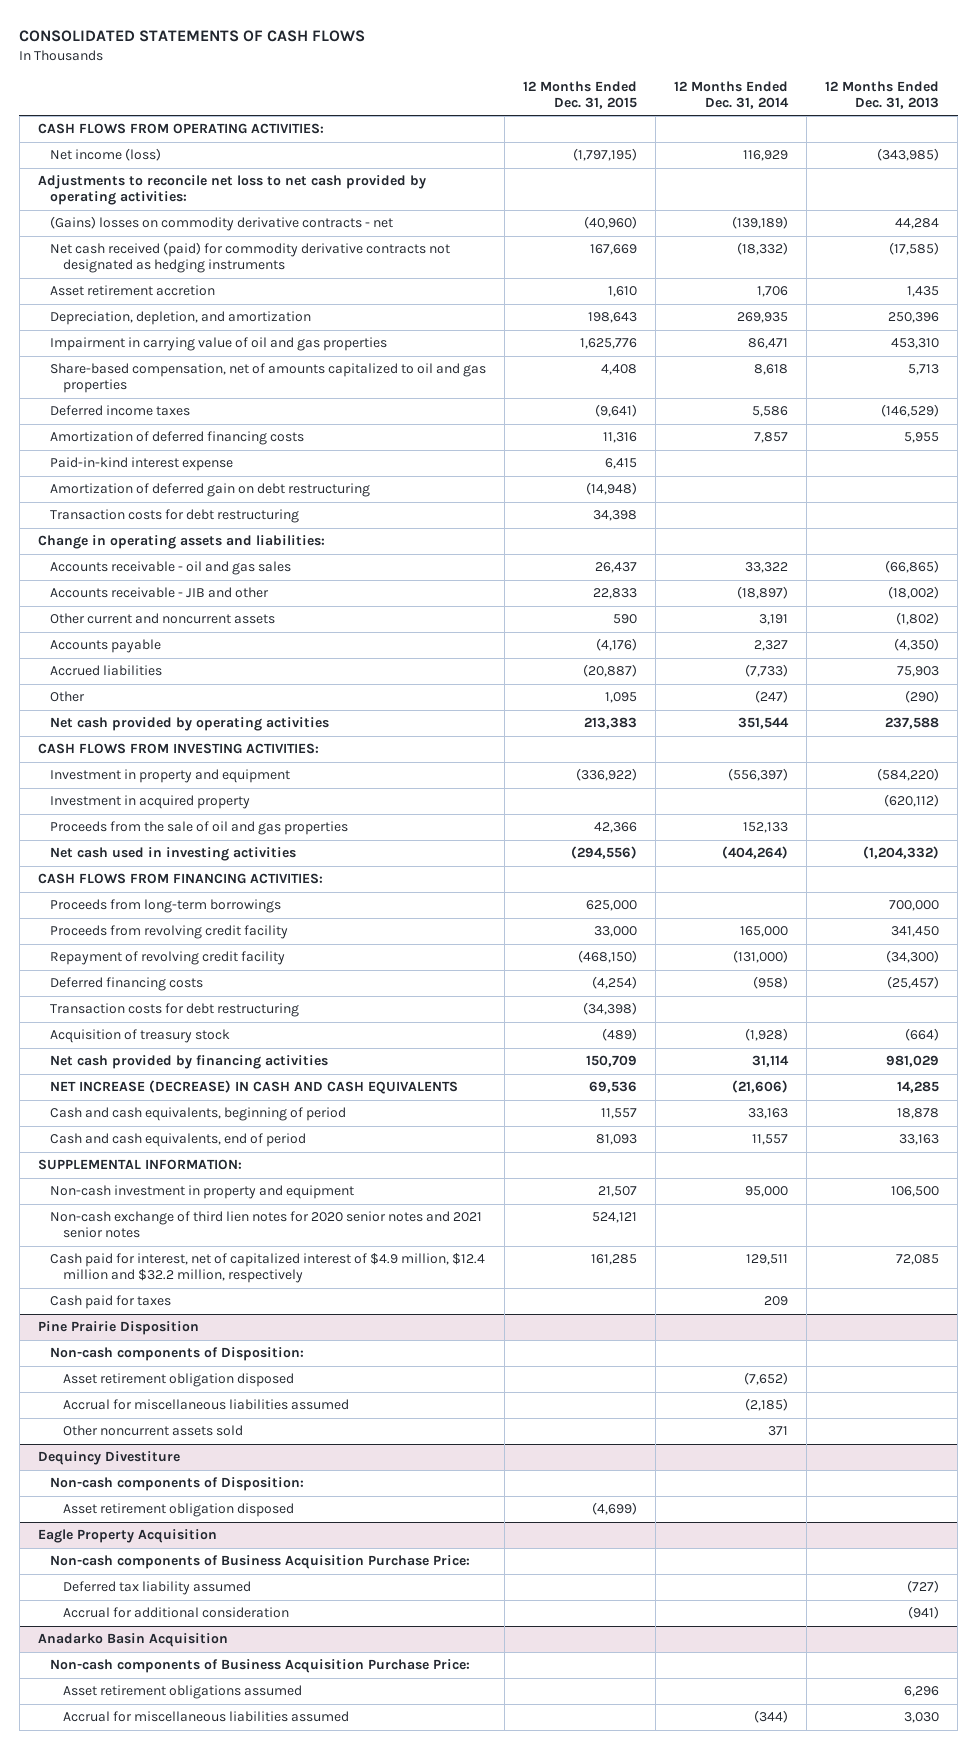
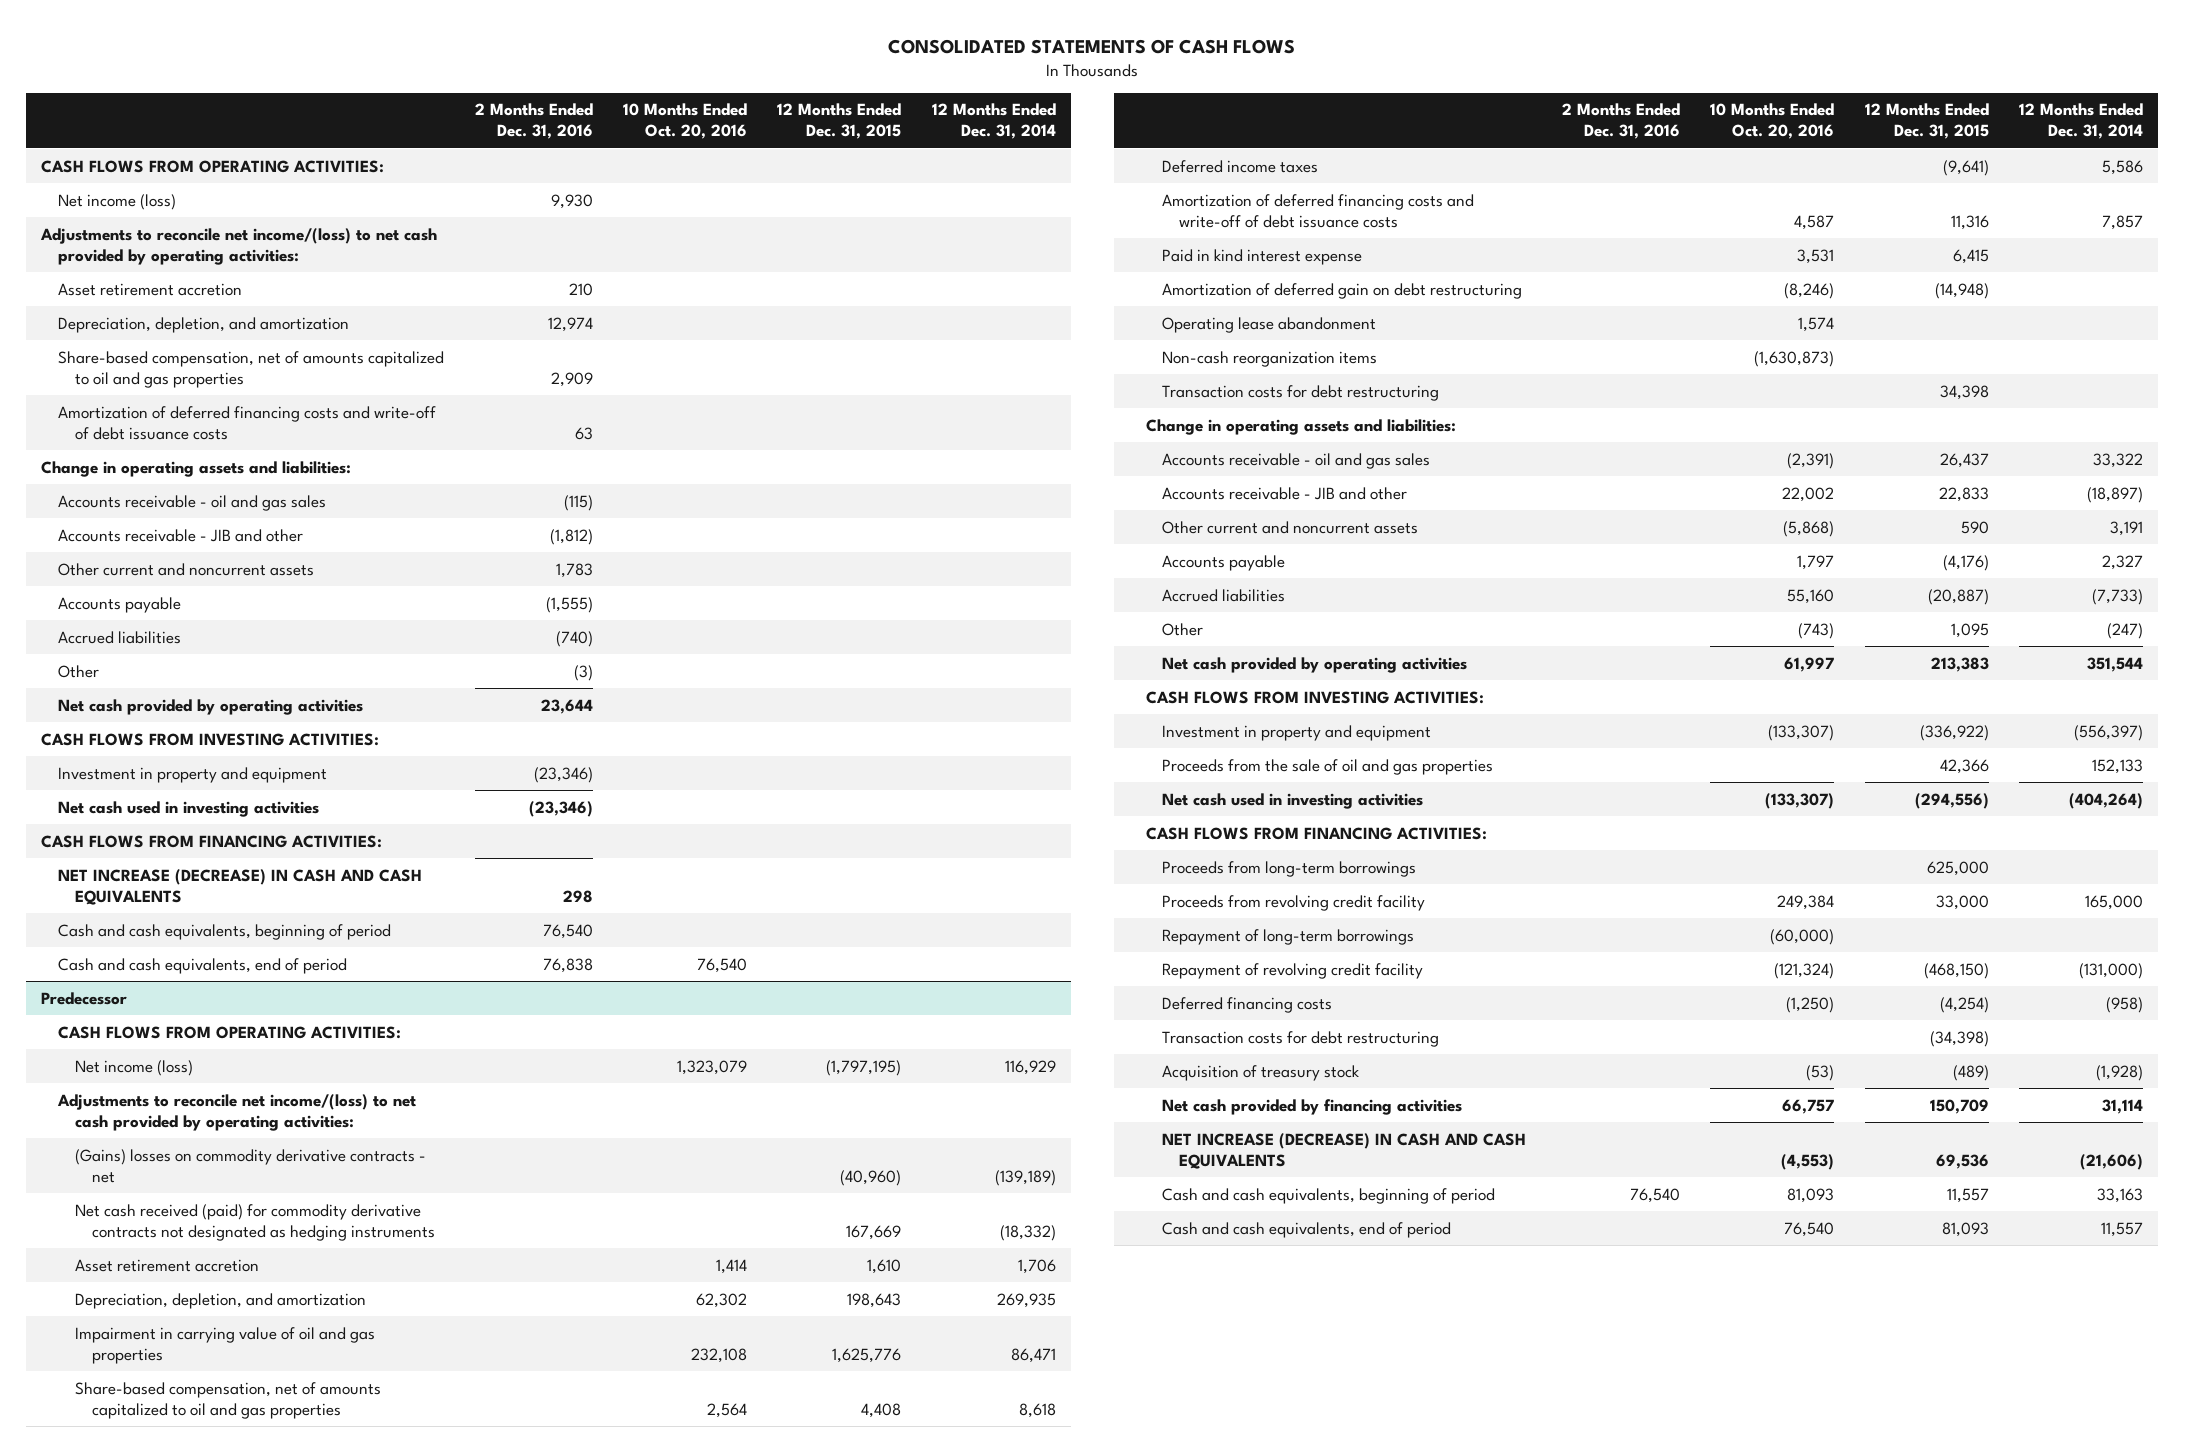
- | 12 Months Ended Dec. 31, 2015 | 12 Months Ended Dec. 31, 2014 | 12 Months Ended Dec. 31, 2013
+ | 2 Months Ended Dec. 31, 2016 | 10 Months Ended Oct. 20, 2016 | 12 Months Ended Dec. 31, 2015 | 12 Months Ended Dec. 31, 2014
+ Net income (loss) | 9,930 | | |
+ Adjustments to reconcile net income/(loss) to net cash provided by operating activities:
+ Asset retirement accretion | 210 | | |
+ Depreciation, depletion, and amortization | 12,974 | | |
+ Share-based compensation, net of amounts capitalized to oil and gas properties | 2,909 | | |
+ Amortization of deferred financing costs and write-off of debt issuance costs | 63 | | |
+ Change in operating assets and liabilities:
+ Accounts receivable - oil and gas sales | (115) | | |
+ Accounts receivable - JIB and other | (1,812) | | |
+ Other current and noncurrent assets | 1,783 | | |
+ Accounts payable | (1,555) | | |
+ Accrued liabilities | (740) | | |
+ Other | (3) | | |
+ Net cash provided by operating activities | 23,644 | | |
+ CASH FLOWS FROM INVESTING ACTIVITIES:
+ Investment in property and equipment | (23,346) | | |
+ Net cash used in investing activities | (23,346) | | |
+ CASH FLOWS FROM FINANCING ACTIVITIES:
+ NET INCREASE (DECREASE) IN CASH AND CASH EQUIVALENTS | 298 | | |
+ Cash and cash equivalents, beginning of period | 76,540 | | |
+ Cash and cash equivalents, end of period | 76,838 | 76,540 | |
+ Predecessor
+ CASH FLOWS FROM OPERATING ACTIVITIES:
- Adjustments to reconcile net loss to net cash provided by operating activities:
+ Adjustments to reconcile net income/(loss) to net cash provided by operating activities:
- Amortization of deferred financing costs | 11,316 | 7,857 | 5,955
- Paid-in-kind interest expense | 6,415 | |
+ Amortization of deferred financing costs and write-off of debt issuance costs | | 4,587 | 11,316 | 7,857
+ Paid in kind interest expense | | 3,531 | 6,415 |
+ Operating lease abandonment | | 1,574 | |
+ Non-cash reorganization items | | (1,630,873) | |
- Investment in acquired property | | | (620,112)
+ Repayment of long-term borrowings | | (60,000) | |
- SUPPLEMENTAL INFORMATION:
- Non-cash investment in property and equipment | 21,507 | 95,000 | 106,500
- Non-cash exchange of third lien notes for 2020 senior notes and 2021 senior notes | 524,121 | |
- Cash paid for interest, net of capitalized interest of $4.9 million, $12.4 million and $32.2 million, respectively | 161,285 | 129,511 | 72,085
- Cash paid for taxes | | 209 |
- Pine Prairie Disposition
- Non-cash components of Disposition:
- Asset retirement obligation disposed | | (7,652) |
- Accrual for miscellaneous liabilities assumed | | (2,185) |
- Other noncurrent assets sold | | 371 |
- Dequincy Divestiture
- Non-cash components of Disposition:
- Asset retirement obligation disposed | (4,699) | |
- Eagle Property Acquisition
- Non-cash components of Business Acquisition Purchase Price:
- Deferred tax liability assumed | | | (727)
- Accrual for additional consideration | | | (941)
- Anadarko Basin Acquisition
- Non-cash components of Business Acquisition Purchase Price:
- Asset retirement obligations assumed | | | 6,296
- Accrual for miscellaneous liabilities assumed | | (344) | 3,030

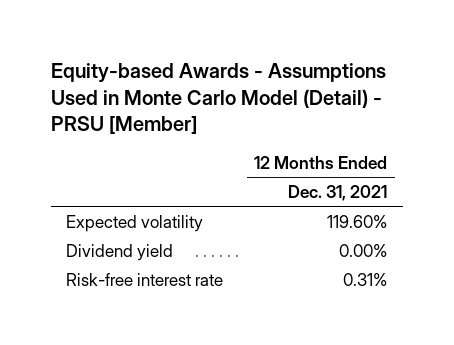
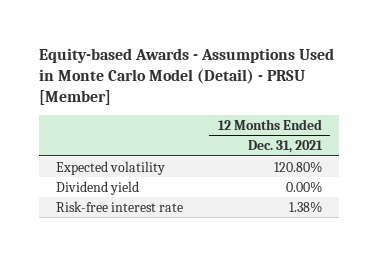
- Expected volatility | 119.60%
+ Expected volatility | 120.80%
- Risk-free interest rate | 0.31%
+ Risk-free interest rate | 1.38%

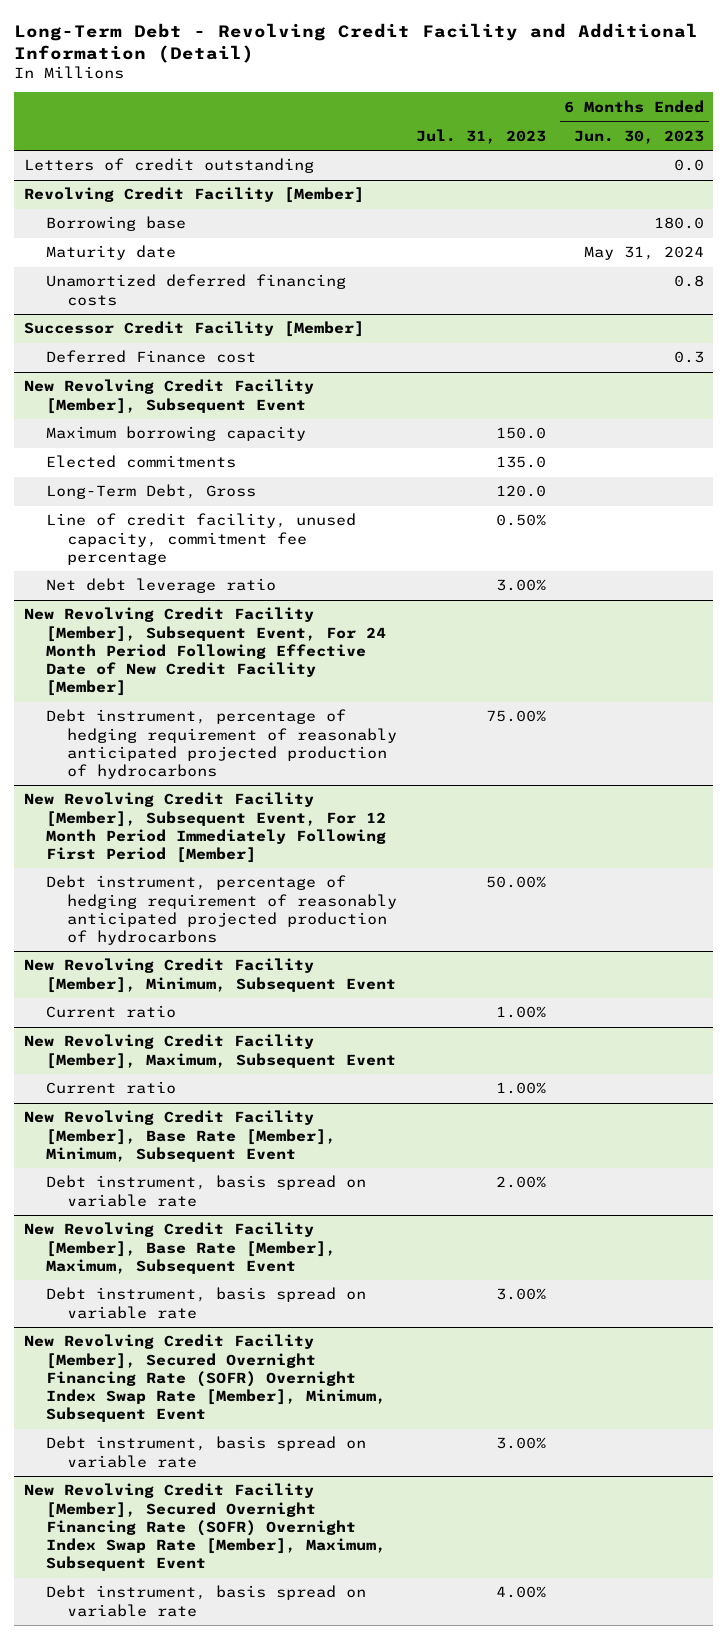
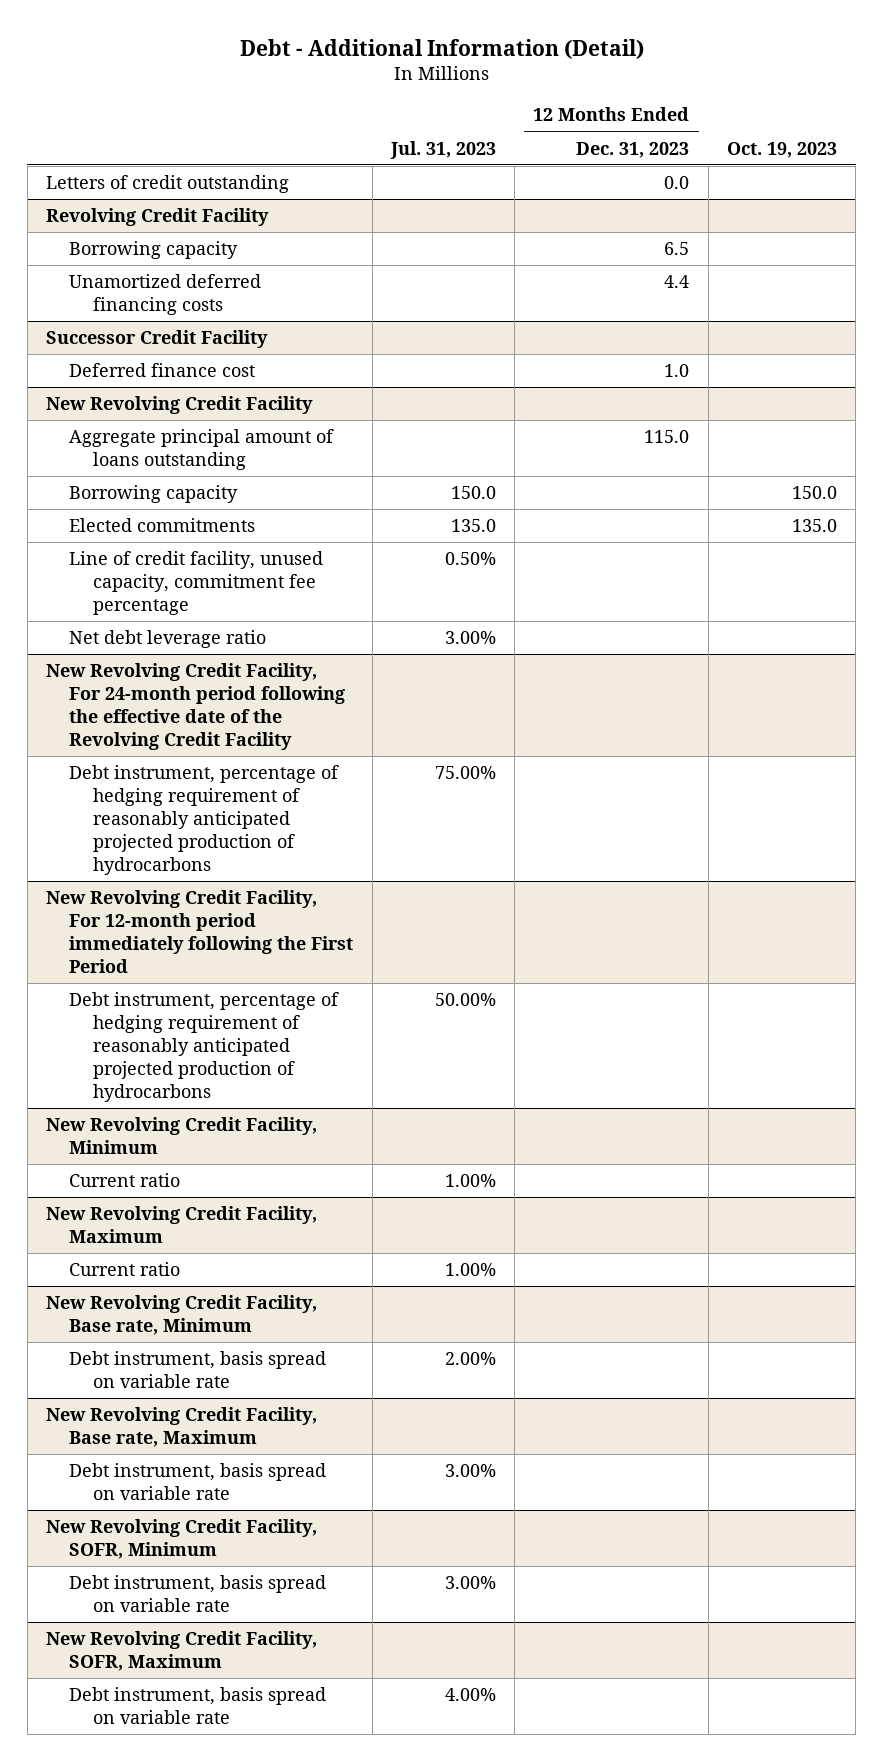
- Long-Term Debt - Revolving Credit Facility and Additional Information (Detail)
+ Debt - Additional Information (Detail)
- | Jul. 31, 2023 | 6 Months Ended Jun. 30, 2023
+ | Jul. 31, 2023 | 12 Months Ended Dec. 31, 2023 | Oct. 19, 2023
- Revolving Credit Facility [Member]
- Borrowing base | | 180.0
- Maturity date | | May 31, 2024
+ Revolving Credit Facility
+ Borrowing capacity | | 6.5 |
- Successor Credit Facility [Member]
- Deferred Finance cost | | 0.3
- New Revolving Credit Facility [Member], Subsequent Event
- Maximum borrowing capacity | 150.0 |
+ Successor Credit Facility
+ Deferred finance cost | | 1.0 |
+ New Revolving Credit Facility
+ Aggregate principal amount of loans outstanding | | 115.0 |
+ Borrowing capacity | 150.0 | | 150.0
- Long-Term Debt, Gross | 120.0 |
- New Revolving Credit Facility [Member], Subsequent Event, For 24 Month Period Following Effective Date of New Credit Facility [Member]
+ New Revolving Credit Facility, For 24-month period following the effective date of the Revolving Credit Facility
- New Revolving Credit Facility [Member], Subsequent Event, For 12 Month Period Immediately Following First Period [Member]
+ New Revolving Credit Facility, For 12-month period immediately following the First Period
- New Revolving Credit Facility [Member], Minimum, Subsequent Event
+ New Revolving Credit Facility, Minimum
- New Revolving Credit Facility [Member], Maximum, Subsequent Event
+ New Revolving Credit Facility, Maximum
- New Revolving Credit Facility [Member], Base Rate [Member], Minimum, Subsequent Event
+ New Revolving Credit Facility, Base rate, Minimum
- New Revolving Credit Facility [Member], Base Rate [Member], Maximum, Subsequent Event
+ New Revolving Credit Facility, Base rate, Maximum
- New Revolving Credit Facility [Member], Secured Overnight Financing Rate (SOFR) Overnight Index Swap Rate [Member], Minimum, Subsequent Event
+ New Revolving Credit Facility, SOFR, Minimum
- New Revolving Credit Facility [Member], Secured Overnight Financing Rate (SOFR) Overnight Index Swap Rate [Member], Maximum, Subsequent Event
+ New Revolving Credit Facility, SOFR, Maximum

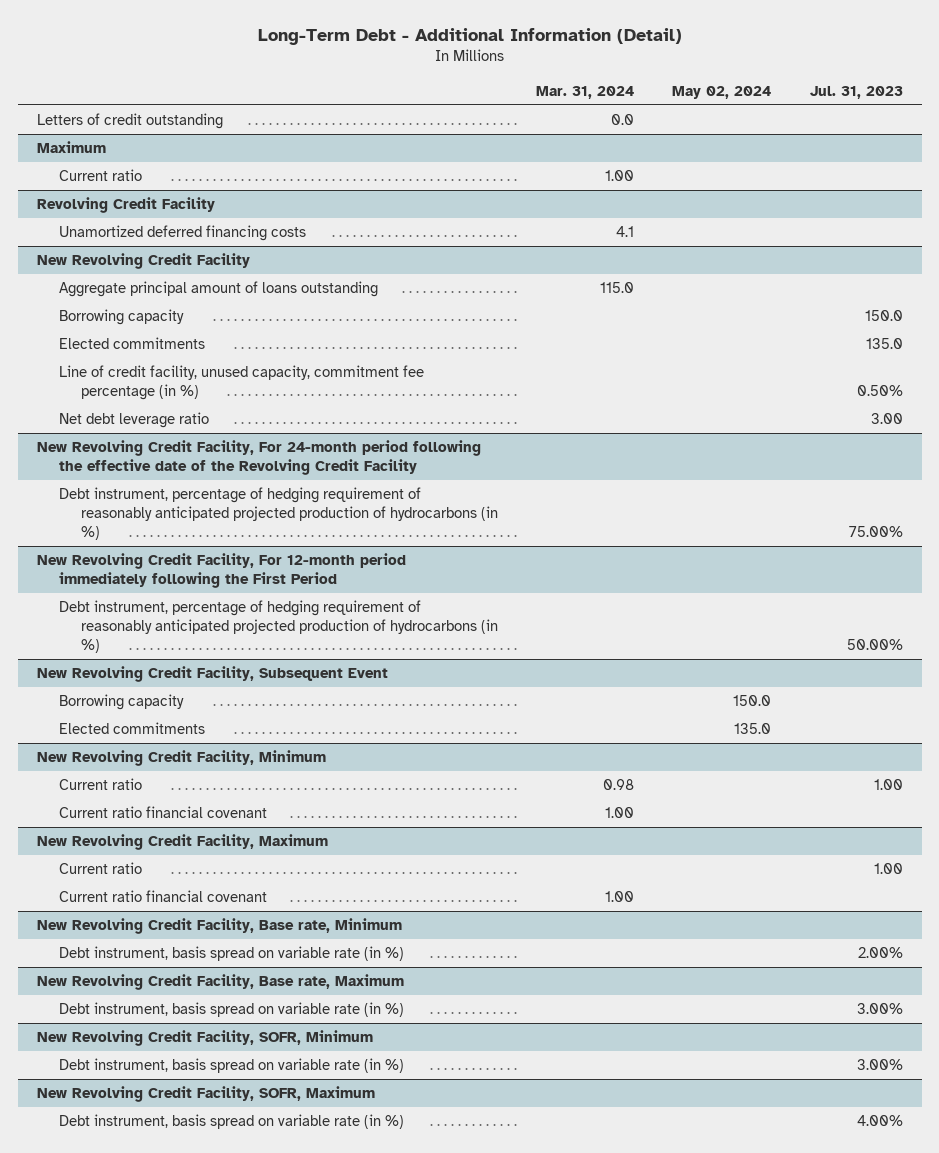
- Debt - Additional Information (Detail)
+ Long-Term Debt - Additional Information (Detail)
- | Jul. 31, 2023 | 12 Months Ended Dec. 31, 2023 | Oct. 19, 2023
+ | Mar. 31, 2024 | May 02, 2024 | Jul. 31, 2023
+ Maximum
+ Current ratio | 1.00 | |
@ Revolving Credit Facility
- Borrowing capacity | | 6.5 |
- Successor Credit Facility
- Deferred finance cost | | 1.0 |
@ New Revolving Credit Facility
- Line of credit facility, unused capacity, commitment fee percentage | 0.50% | |
- Net debt leverage ratio | 3.00% | |
+ Line of credit facility, unused capacity, commitment fee percentage (in %) | | | 0.50%
+ Net debt leverage ratio | | | 3.00
@ New Revolving Credit Facility, For 24-month period following the effective date of the Revolving Credit Facility
- Debt instrument, percentage of hedging requirement of reasonably anticipated projected production of hydrocarbons | 75.00% | |
+ Debt instrument, percentage of hedging requirement of reasonably anticipated projected production of hydrocarbons (in %) | | | 75.00%
@ New Revolving Credit Facility, For 12-month period immediately following the First Period
- Debt instrument, percentage of hedging requirement of reasonably anticipated projected production of hydrocarbons | 50.00% | |
+ Debt instrument, percentage of hedging requirement of reasonably anticipated projected production of hydrocarbons (in %) | | | 50.00%
+ New Revolving Credit Facility, Subsequent Event
+ Borrowing capacity | | 150.0 |
+ Elected commitments | | 135.0 |
@ New Revolving Credit Facility, Minimum
- Current ratio | 1.00% | |
+ Current ratio | 0.98 | | 1.00
+ Current ratio financial covenant | 1.00 | |
@ New Revolving Credit Facility, Maximum
- Current ratio | 1.00% | |
+ Current ratio | | | 1.00
+ Current ratio financial covenant | 1.00 | |
@ New Revolving Credit Facility, Base rate, Minimum
- Debt instrument, basis spread on variable rate | 2.00% | |
+ Debt instrument, basis spread on variable rate (in %) | | | 2.00%
@ New Revolving Credit Facility, Base rate, Maximum
- Debt instrument, basis spread on variable rate | 3.00% | |
+ Debt instrument, basis spread on variable rate (in %) | | | 3.00%
@ New Revolving Credit Facility, SOFR, Minimum
- Debt instrument, basis spread on variable rate | 3.00% | |
+ Debt instrument, basis spread on variable rate (in %) | | | 3.00%
@ New Revolving Credit Facility, SOFR, Maximum
- Debt instrument, basis spread on variable rate | 4.00% | |
+ Debt instrument, basis spread on variable rate (in %) | | | 4.00%

